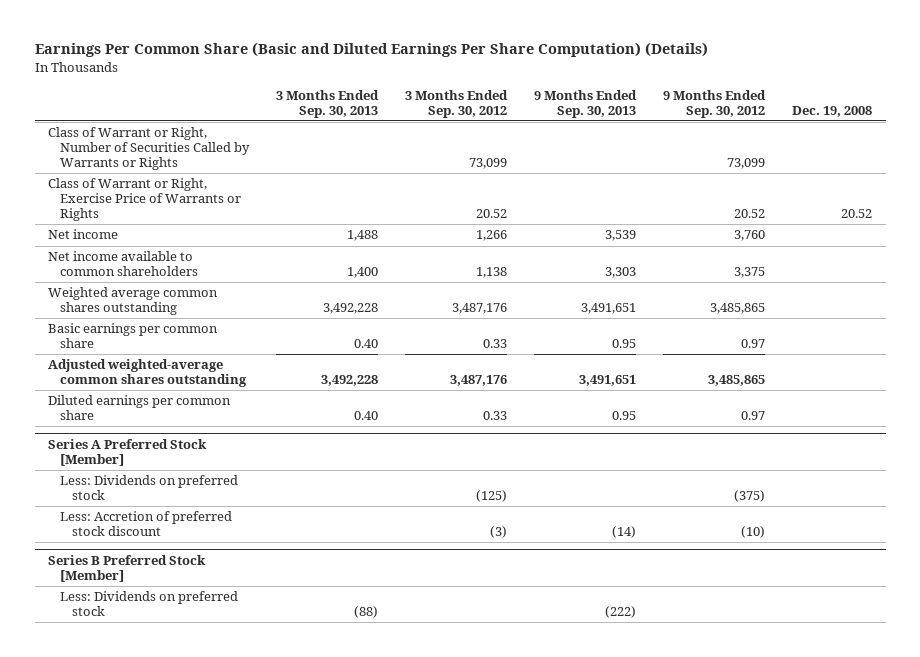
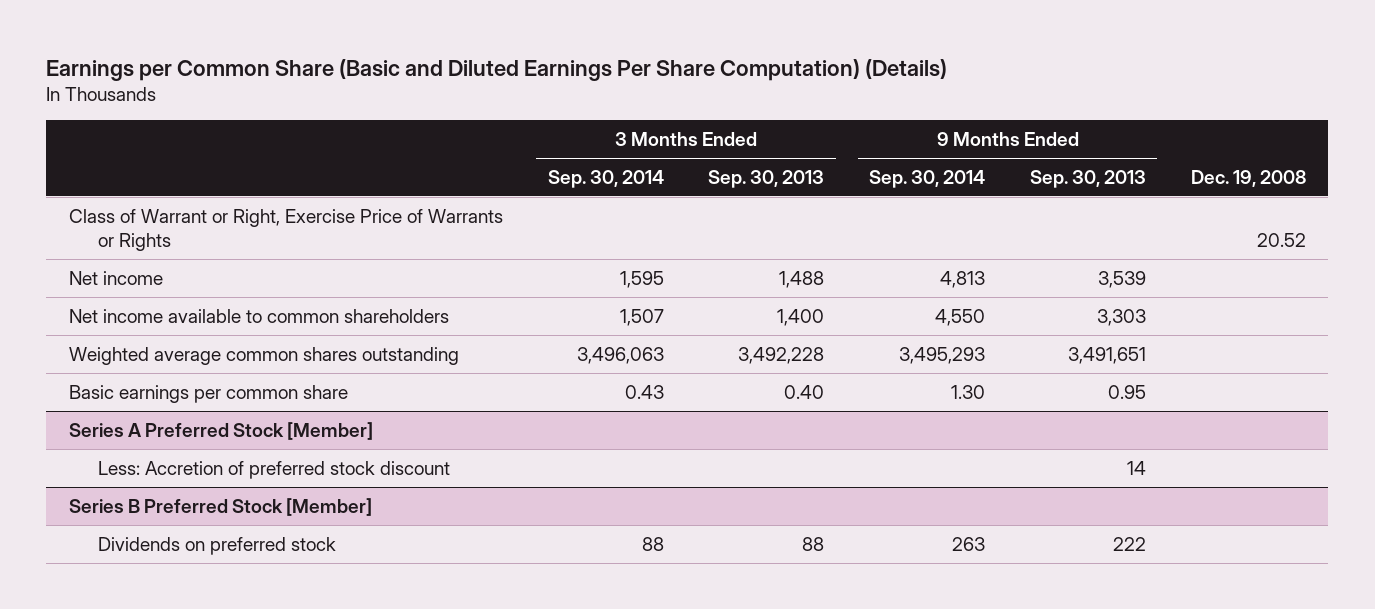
- Earnings Per Common Share (Basic and Diluted Earnings Per Share Computation) (Details)
+ Earnings per Common Share (Basic and Diluted Earnings Per Share Computation) (Details)
- | 3 Months Ended Sep. 30, 2013 | 3 Months Ended Sep. 30, 2012 | 9 Months Ended Sep. 30, 2013 | 9 Months Ended Sep. 30, 2012 | Dec. 19, 2008
+ | 3 Months Ended Sep. 30, 2014 | 3 Months Ended Sep. 30, 2013 | 9 Months Ended Sep. 30, 2014 | 9 Months Ended Sep. 30, 2013 | Dec. 19, 2008
- Class of Warrant or Right, Number of Securities Called by Warrants or Rights | | 73,099 | | 73,099 |
- Adjusted weighted-average common shares outstanding | 3,492,228 | 3,487,176 | 3,491,651 | 3,485,865 |
- Diluted earnings per common share | 0.40 | 0.33 | 0.95 | 0.97 |
@ Series A Preferred Stock [Member]
- Less: Dividends on preferred stock | | (125) | | (375) |
- Less: Accretion of preferred stock discount | | (3) | (14) | (10) |
+ Less: Accretion of preferred stock discount | | | | 14 |
@ Series B Preferred Stock [Member]
- Less: Dividends on preferred stock | (88) | | (222) | |
+ Dividends on preferred stock | 88 | 88 | 263 | 222 |

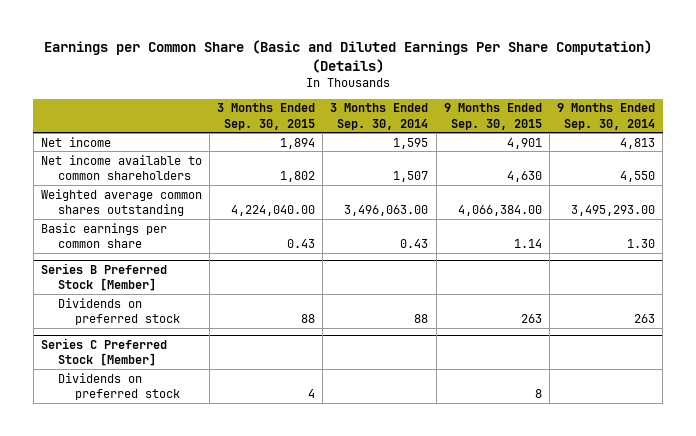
- | 3 Months Ended Sep. 30, 2014 | 3 Months Ended Sep. 30, 2013 | 9 Months Ended Sep. 30, 2014 | 9 Months Ended Sep. 30, 2013 | Dec. 19, 2008
+ | 3 Months Ended Sep. 30, 2015 | 3 Months Ended Sep. 30, 2014 | 9 Months Ended Sep. 30, 2015 | 9 Months Ended Sep. 30, 2014
- Class of Warrant or Right, Exercise Price of Warrants or Rights | | | | | 20.52
- Weighted average common shares outstanding | 3,496,063 | 3,492,228 | 3,495,293 | 3,491,651 |
+ Weighted average common shares outstanding | 4,224,040.00 | 3,496,063.00 | 4,066,384.00 | 3,495,293.00
- Series A Preferred Stock [Member]
- Less: Accretion of preferred stock discount | | | | 14 |
+ Series C Preferred Stock [Member]
+ Dividends on preferred stock | 4 | | 8 |

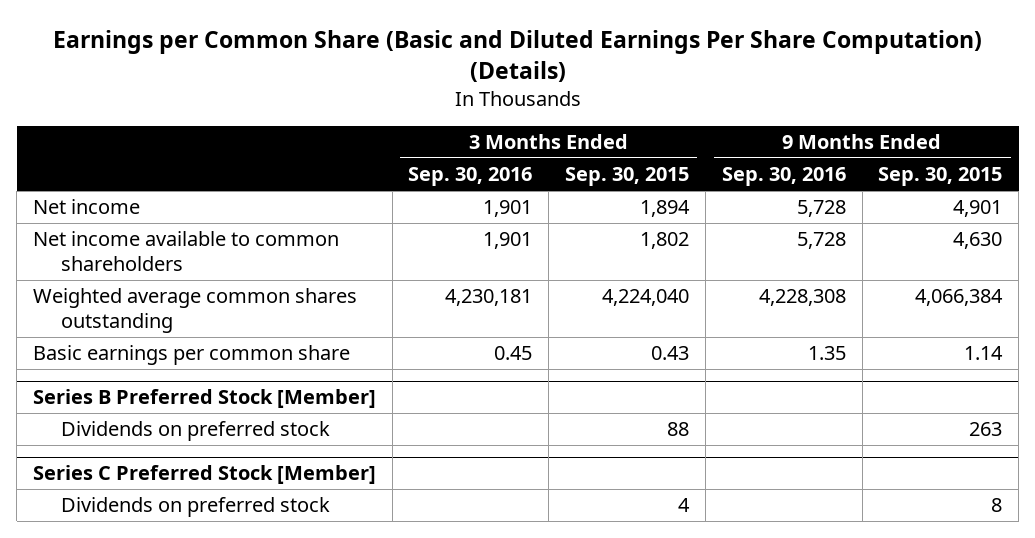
- | 3 Months Ended Sep. 30, 2015 | 3 Months Ended Sep. 30, 2014 | 9 Months Ended Sep. 30, 2015 | 9 Months Ended Sep. 30, 2014
+ | 3 Months Ended Sep. 30, 2016 | 3 Months Ended Sep. 30, 2015 | 9 Months Ended Sep. 30, 2016 | 9 Months Ended Sep. 30, 2015
- Weighted average common shares outstanding | 4,224,040.00 | 3,496,063.00 | 4,066,384.00 | 3,495,293.00
+ Weighted average common shares outstanding | 4,230,181 | 4,224,040 | 4,228,308 | 4,066,384

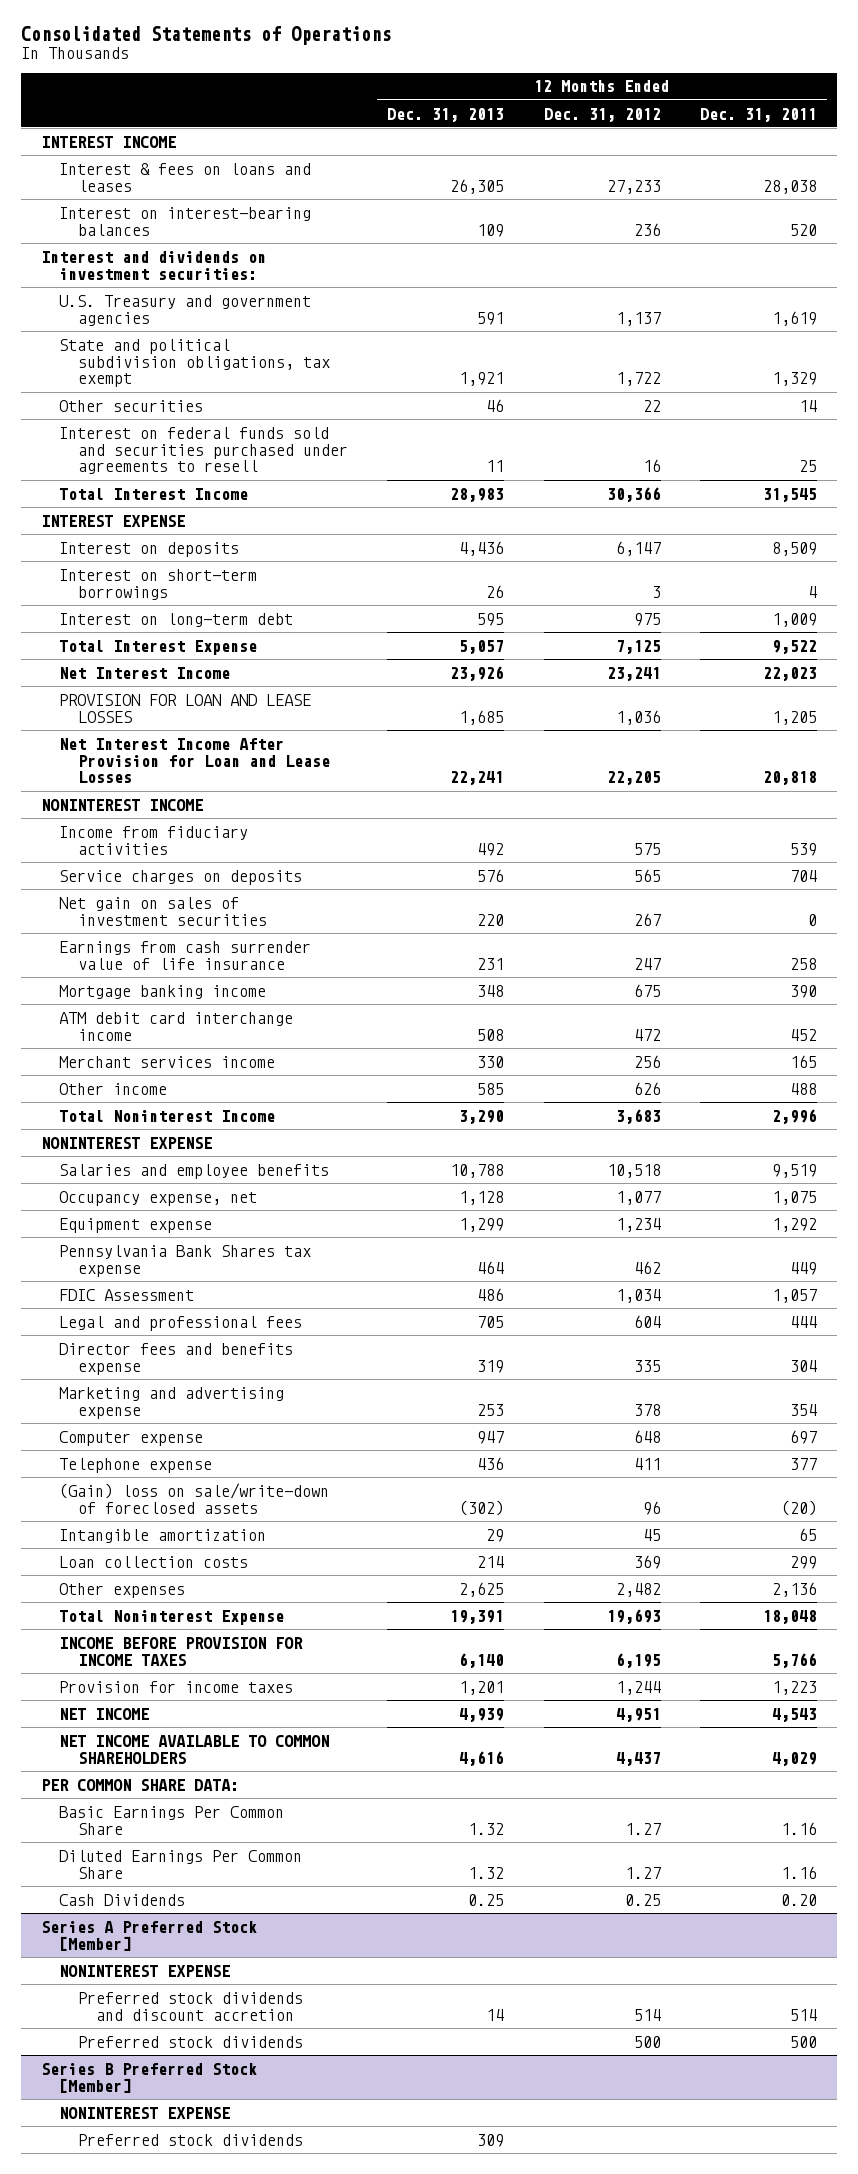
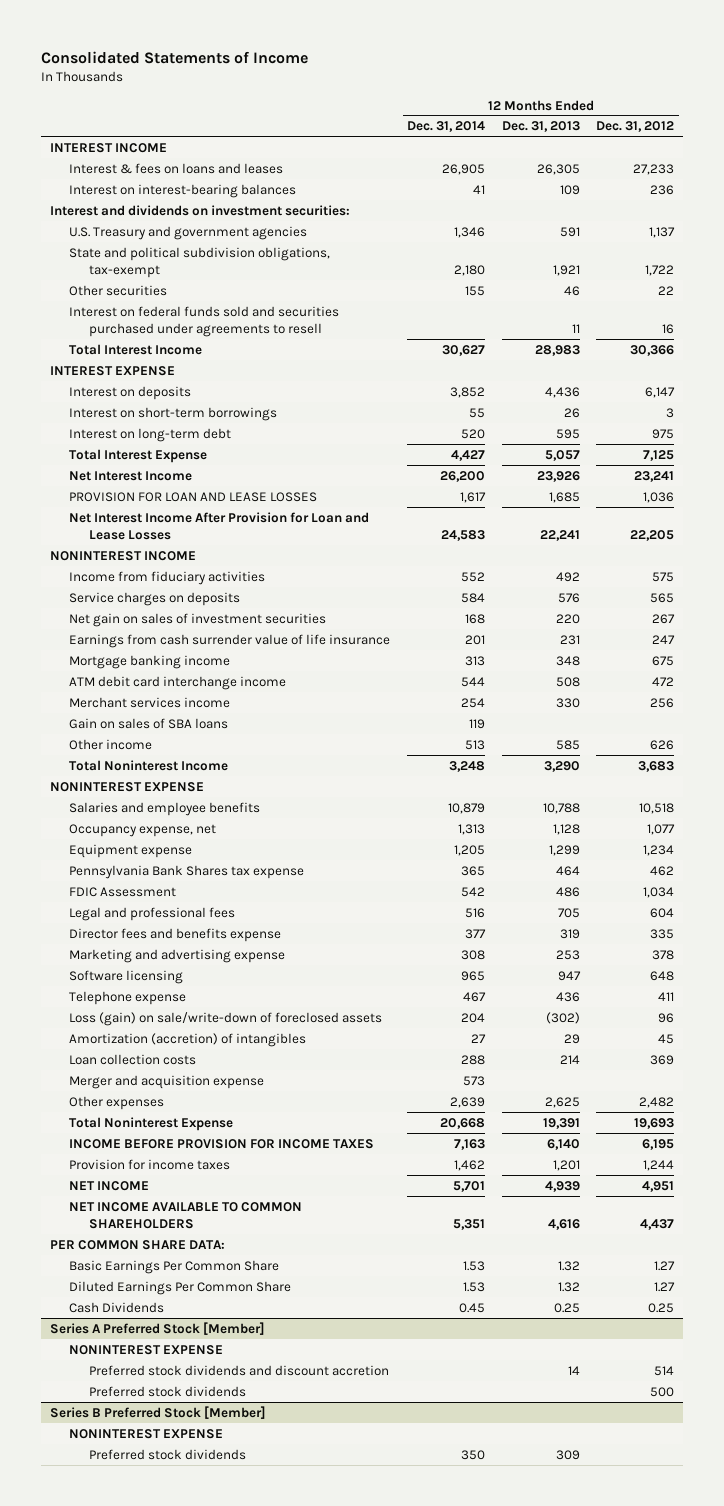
- Consolidated Statements of Operations
+ Consolidated Statements of Income
- | 12 Months Ended Dec. 31, 2013 | 12 Months Ended Dec. 31, 2012 | 12 Months Ended Dec. 31, 2011
+ | 12 Months Ended Dec. 31, 2014 | 12 Months Ended Dec. 31, 2013 | 12 Months Ended Dec. 31, 2012
- State and political subdivision obligations, tax exempt | 1,921 | 1,722 | 1,329
+ State and political subdivision obligations, tax-exempt | 2,180 | 1,921 | 1,722
+ Gain on sales of SBA loans | 119 | |
- Computer expense | 947 | 648 | 697
+ Software licensing | 965 | 947 | 648
- (Gain) loss on sale/write-down of foreclosed assets | (302) | 96 | (20)
- Intangible amortization | 29 | 45 | 65
+ Loss (gain) on sale/write-down of foreclosed assets | 204 | (302) | 96
+ Amortization (accretion) of intangibles | 27 | 29 | 45
+ Merger and acquisition expense | 573 | |

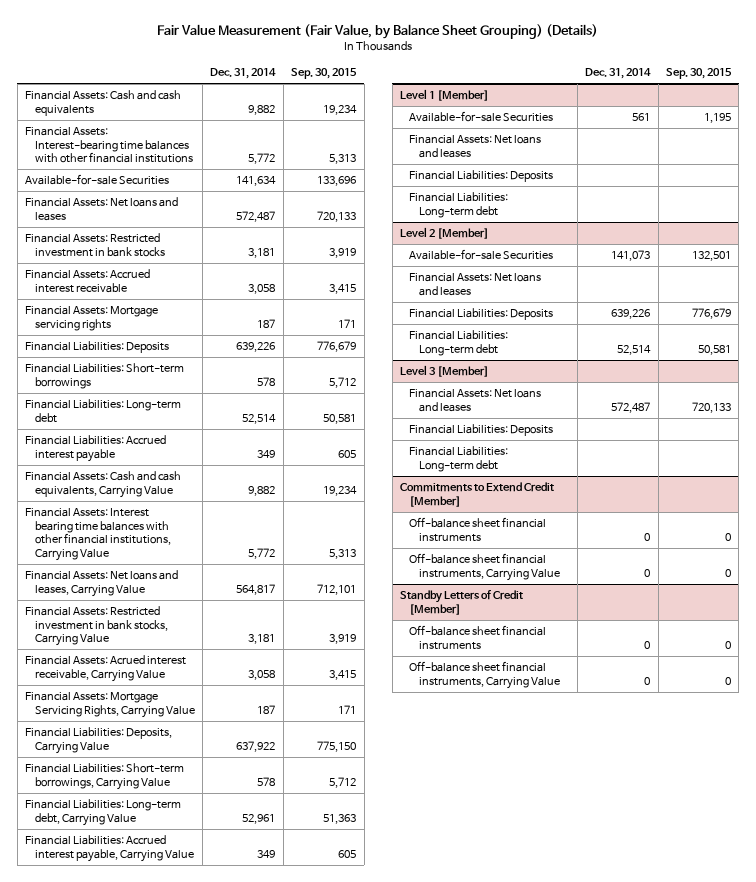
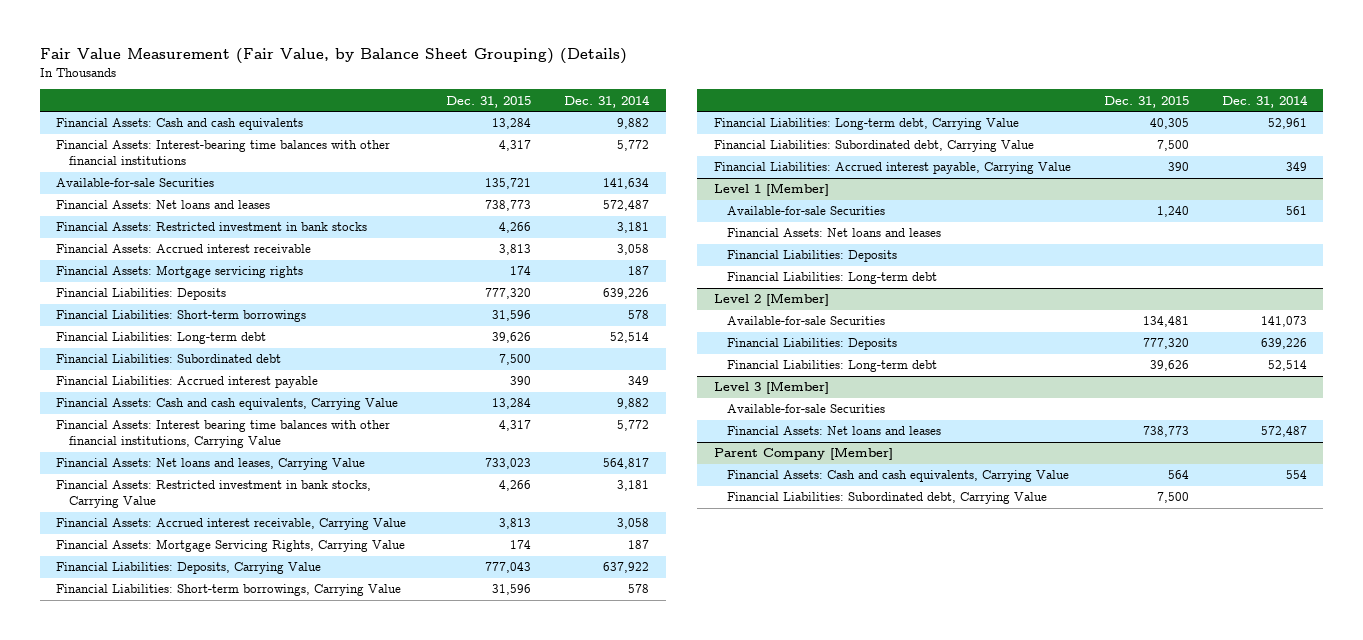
- | Dec. 31, 2014 | Sep. 30, 2015
+ | Dec. 31, 2015 | Dec. 31, 2014
+ Financial Liabilities: Subordinated debt | 7,500 |
- Financial Assets: Acrued interest receivable, Carrying Value | 3,058 | 3,415
+ Financial Assets: Accrued interest receivable, Carrying Value | 3,813 | 3,058
+ Financial Liabilities: Subordinated debt, Carrying Value | 7,500 |
@ Level 2 [Member]
- Financial Assets: Net loans and leases
@ Level 3 [Member]
+ Available-for-sale Securities
- Financial Liabilities: Deposits
- Financial Liabilities: Long-term debt
- Commitments to Extend Credit [Member]
- Off-balance sheet financial instruments | 0 | 0
- Off-balance sheet financial instruments, Carrying Value | 0 | 0
- Standby Letters of Credit [Member]
- Off-balance sheet financial instruments | 0 | 0
- Off-balance sheet financial instruments, Carrying Value | 0 | 0
+ Parent Company [Member]
+ Financial Assets: Cash and cash equivalents, Carrying Value | 564 | 554
+ Financial Liabilities: Subordinated debt, Carrying Value | 7,500 |

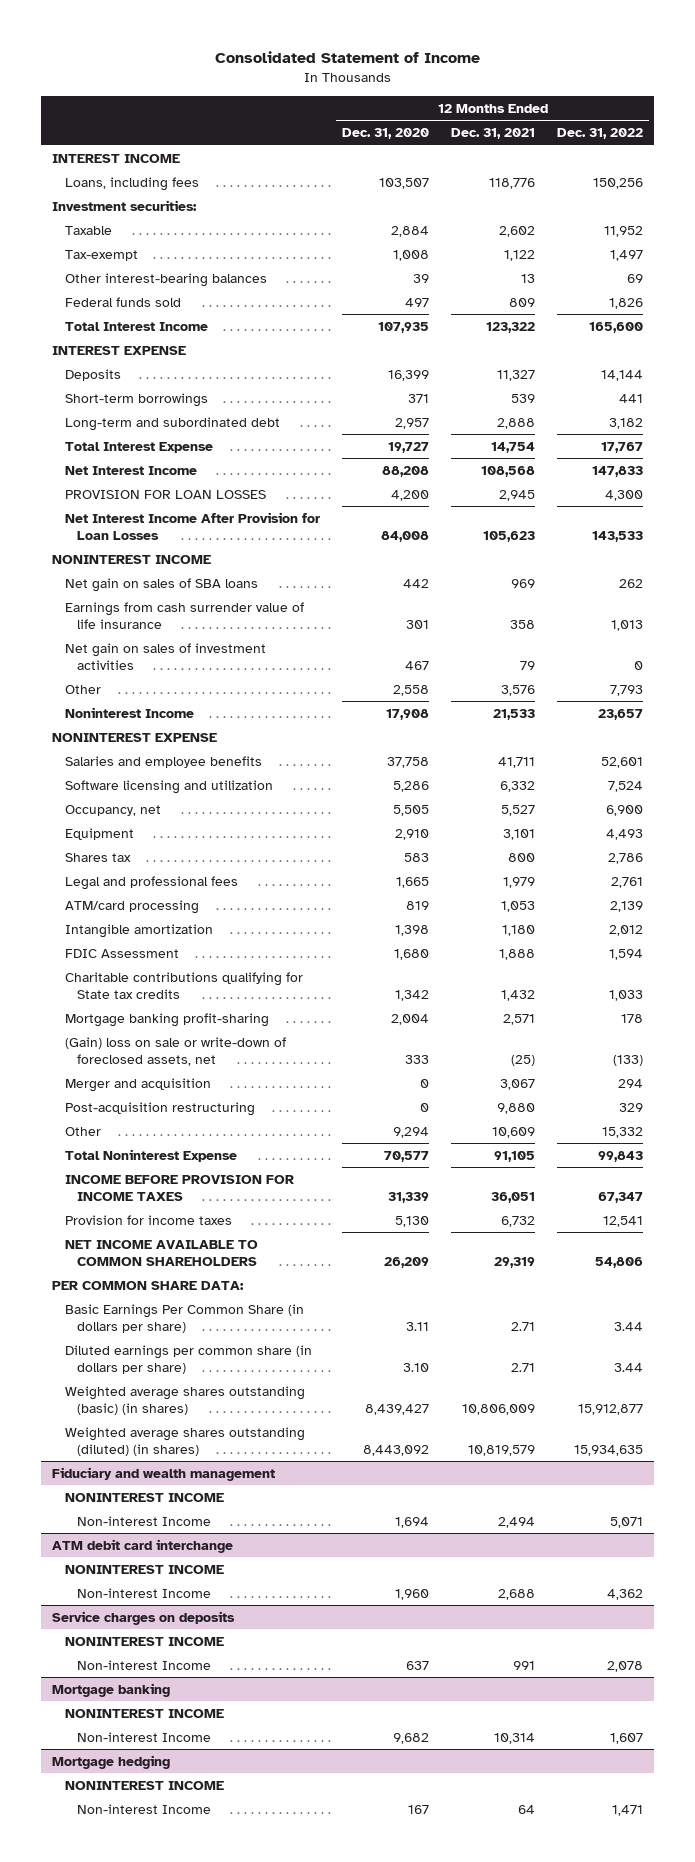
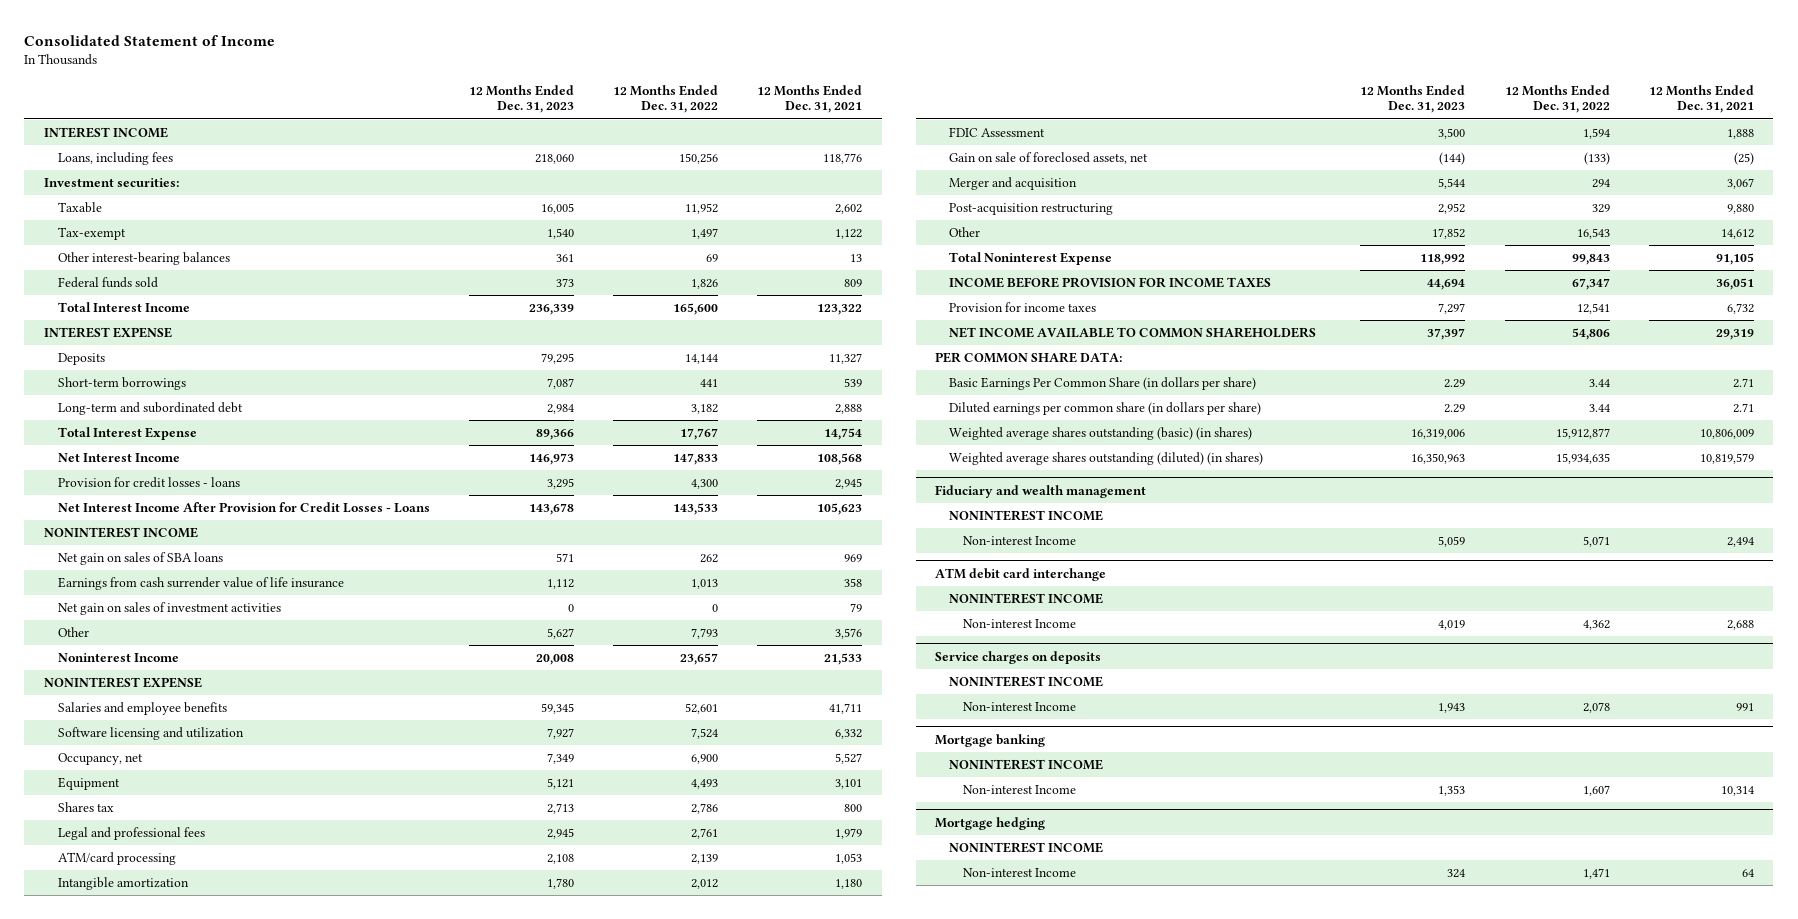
- | 12 Months Ended Dec. 31, 2020 | 12 Months Ended Dec. 31, 2021 | 12 Months Ended Dec. 31, 2022
+ | 12 Months Ended Dec. 31, 2023 | 12 Months Ended Dec. 31, 2022 | 12 Months Ended Dec. 31, 2021
- PROVISION FOR LOAN LOSSES | 4,200 | 2,945 | 4,300
- Net Interest Income After Provision for Loan Losses | 84,008 | 105,623 | 143,533
+ Provision for credit losses - loans | 3,295 | 4,300 | 2,945
+ Net Interest Income After Provision for Credit Losses - Loans | 143,678 | 143,533 | 105,623
- Charitable contributions qualifying for State tax credits | 1,342 | 1,432 | 1,033
- Mortgage banking profit-sharing | 2,004 | 2,571 | 178
- (Gain) loss on sale or write-down of foreclosed assets, net | 333 | (25) | (133)
+ Gain on sale of foreclosed assets, net | (144) | (133) | (25)
- Other | 9,294 | 10,609 | 15,332
+ Other | 17,852 | 16,543 | 14,612

